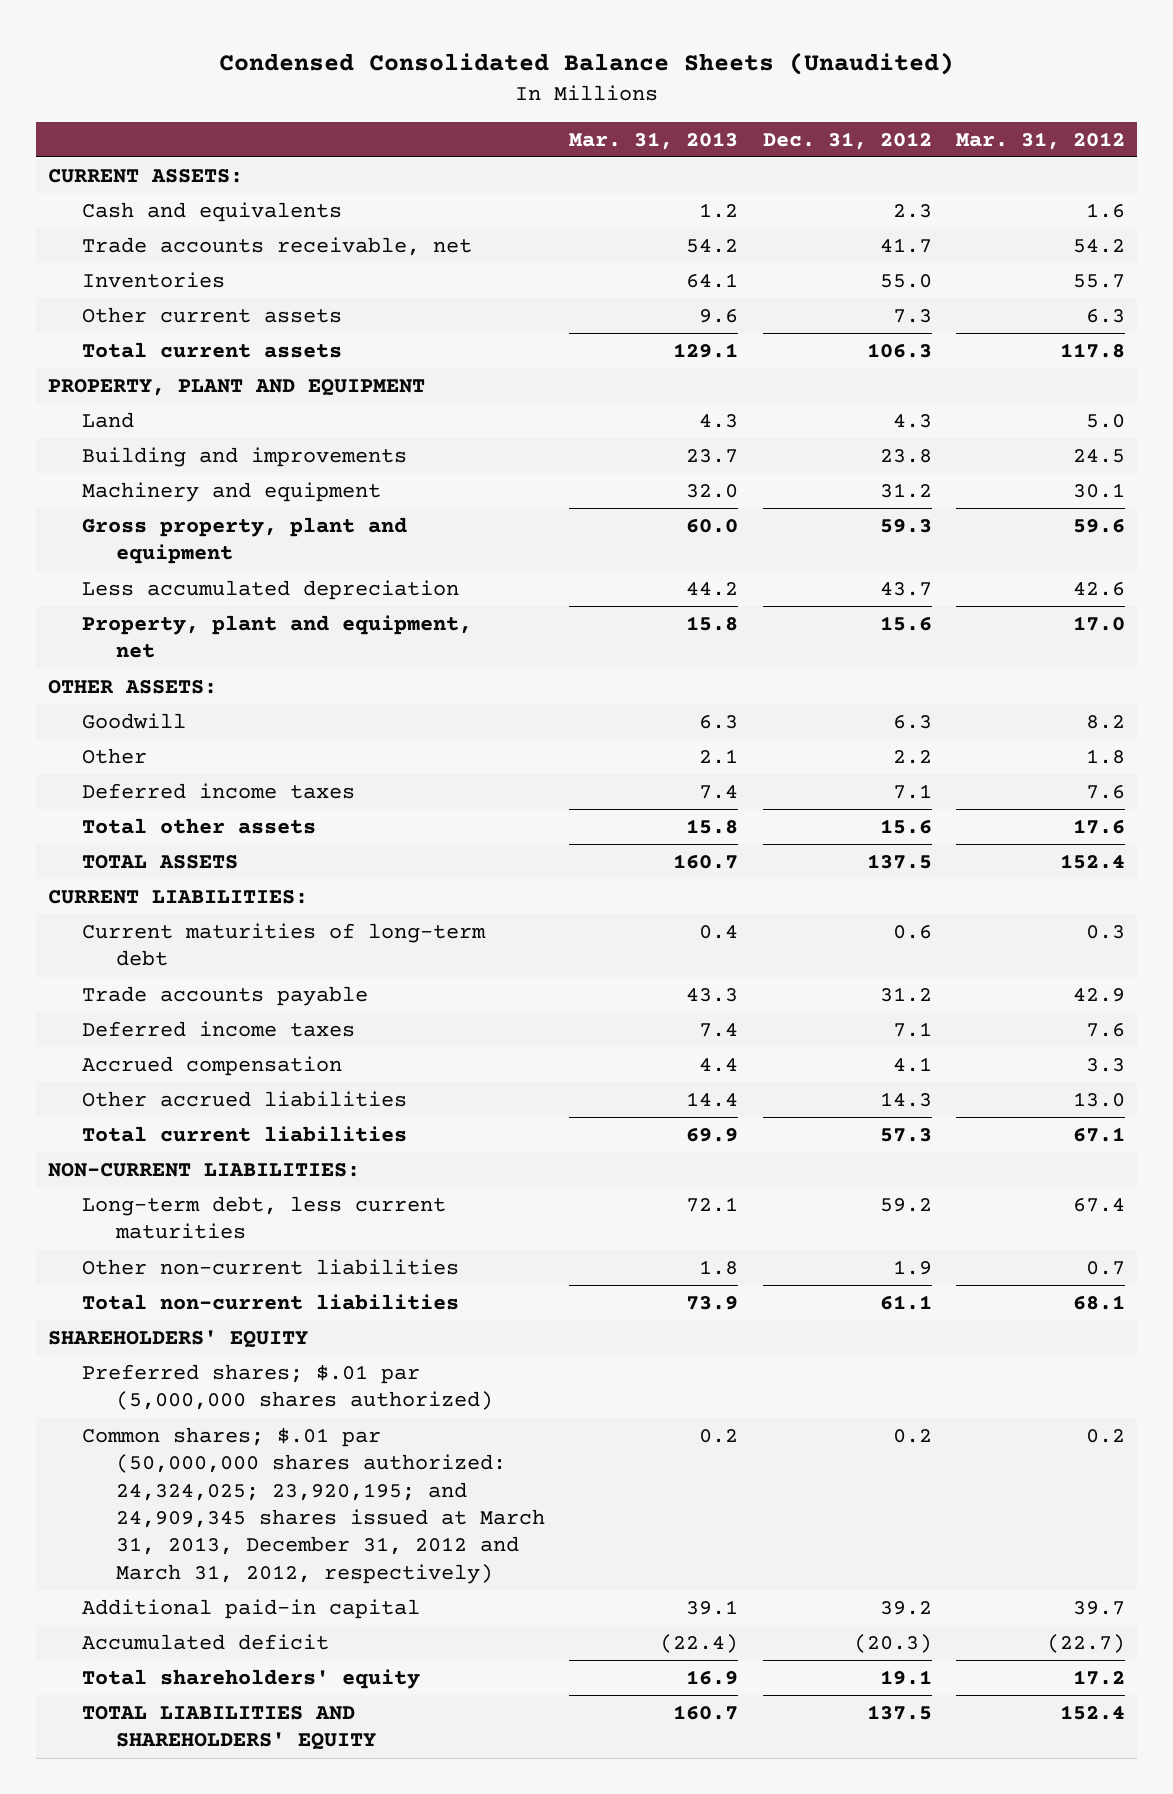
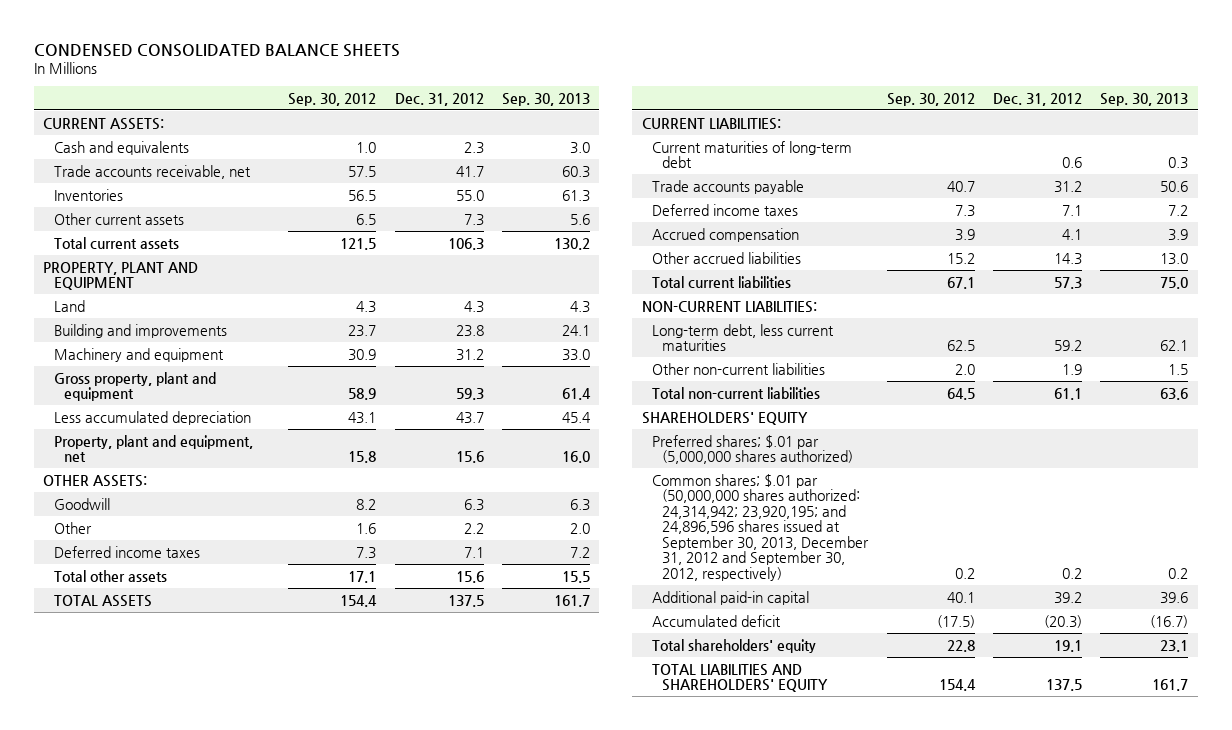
- Condensed Consolidated Balance Sheets (Unaudited)
+ CONDENSED CONSOLIDATED BALANCE SHEETS
- | Mar. 31, 2013 | Dec. 31, 2012 | Mar. 31, 2012
+ | Sep. 30, 2012 | Dec. 31, 2012 | Sep. 30, 2013
- Common shares; $.01 par (50,000,000 shares authorized: 24,324,025; 23,920,195; and 24,909,345 shares issued at March 31, 2013, December 31, 2012 and March 31, 2012, respectively) | 0.2 | 0.2 | 0.2
+ Common shares; $.01 par (50,000,000 shares authorized: 24,314,942; 23,920,195; and 24,896,596 shares issued at September 30, 2013, December 31, 2012 and September 30, 2012, respectively) | 0.2 | 0.2 | 0.2

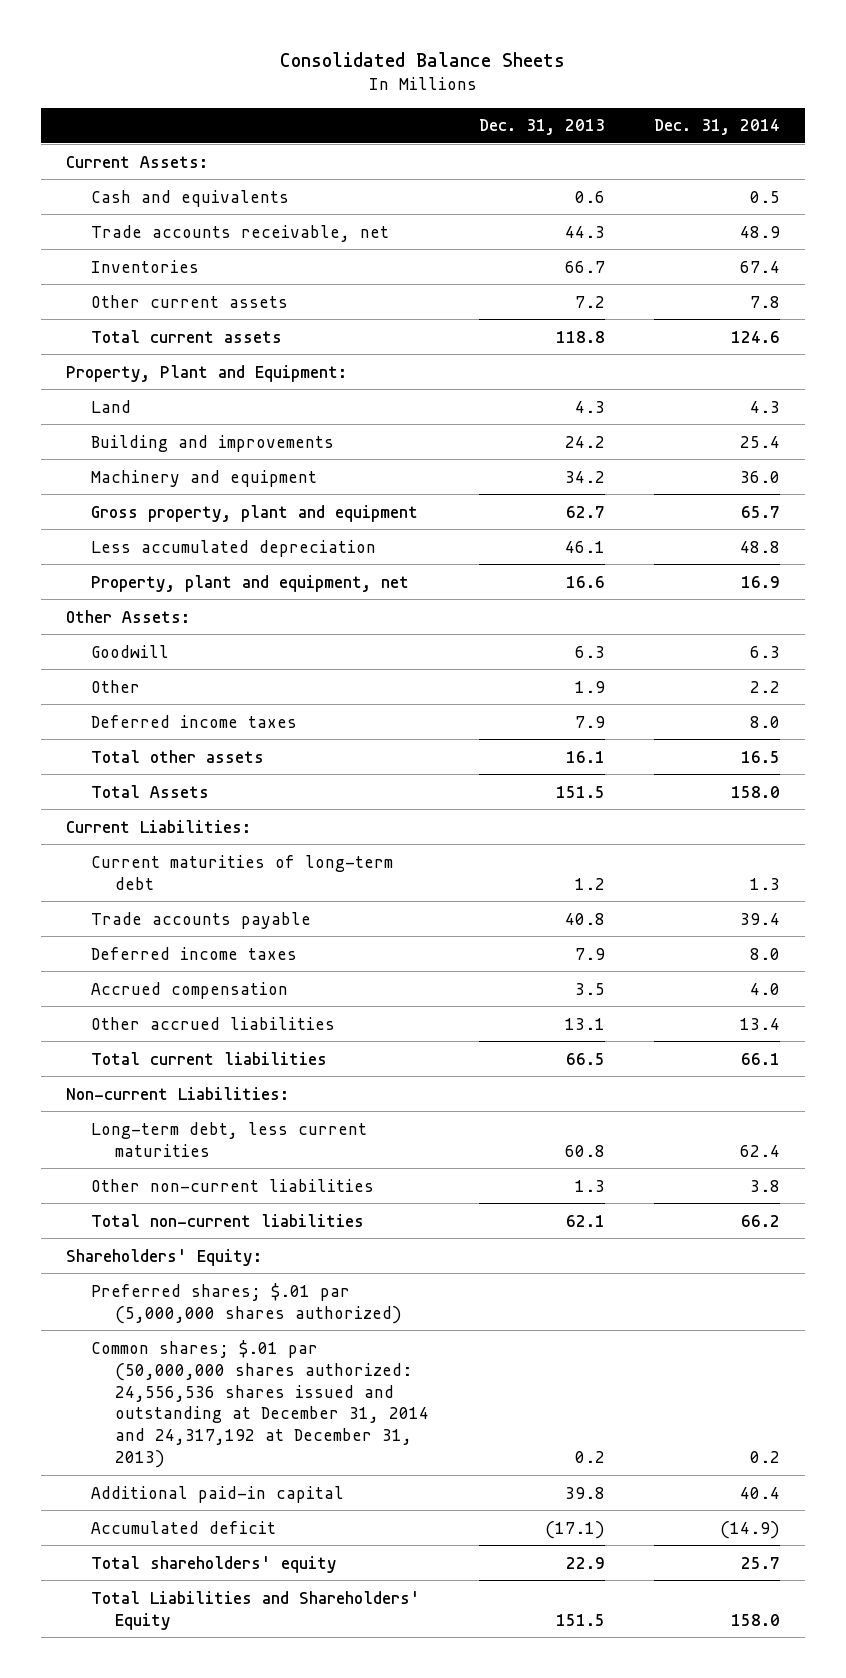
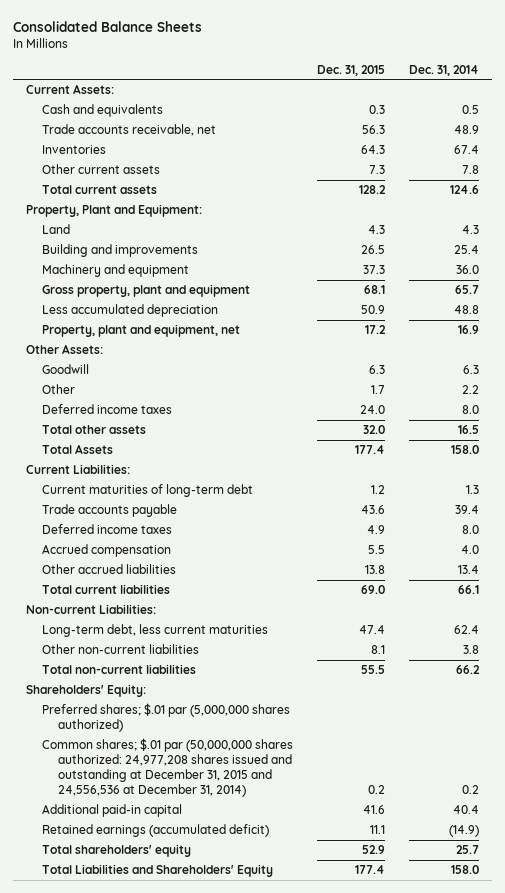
- | Dec. 31, 2013 | Dec. 31, 2014
+ | Dec. 31, 2015 | Dec. 31, 2014
- Common shares; $.01 par (50,000,000 shares authorized: 24,556,536 shares issued and outstanding at December 31, 2014 and 24,317,192 at December 31, 2013) | 0.2 | 0.2
+ Common shares; $.01 par (50,000,000 shares authorized: 24,977,208 shares issued and outstanding at December 31, 2015 and 24,556,536 at December 31, 2014) | 0.2 | 0.2
- Accumulated deficit | (17.1) | (14.9)
+ Retained earnings (accumulated deficit) | 11.1 | (14.9)

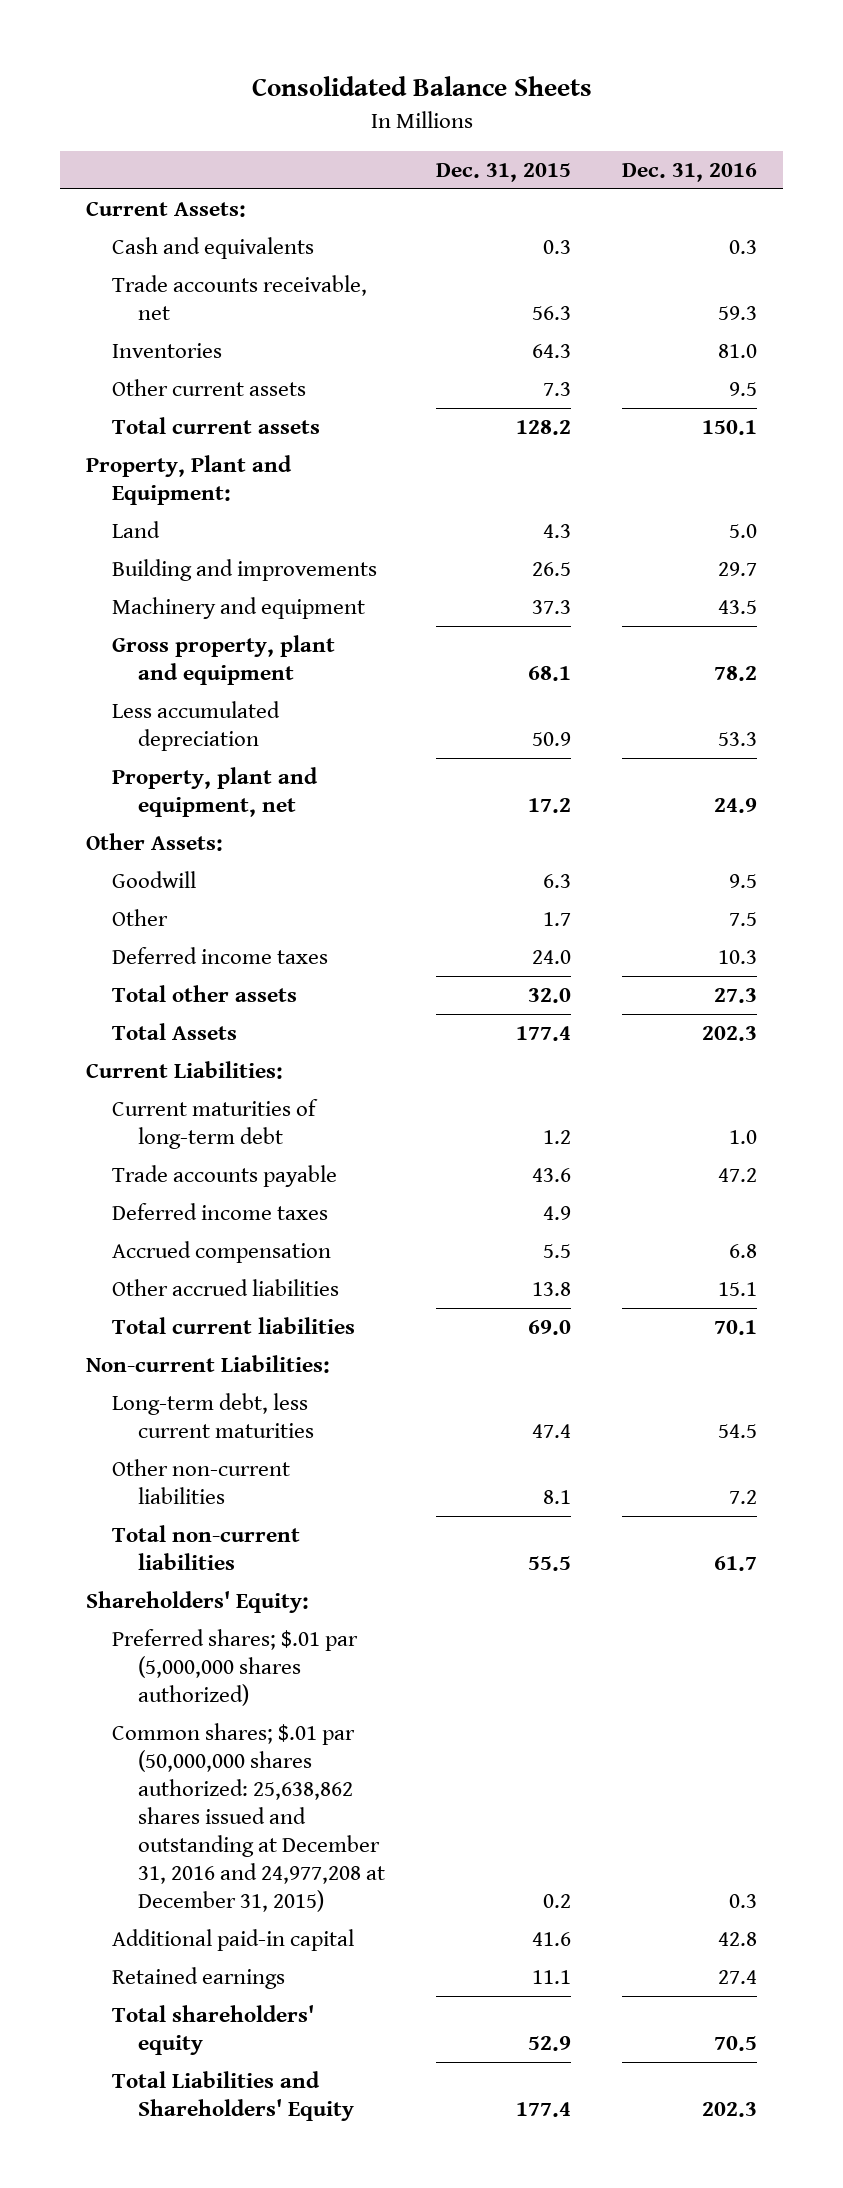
- | Dec. 31, 2015 | Dec. 31, 2014
+ | Dec. 31, 2015 | Dec. 31, 2016
- Common shares; $.01 par (50,000,000 shares authorized: 24,977,208 shares issued and outstanding at December 31, 2015 and 24,556,536 at December 31, 2014) | 0.2 | 0.2
+ Common shares; $.01 par (50,000,000 shares authorized: 25,638,862 shares issued and outstanding at December 31, 2016 and 24,977,208 at December 31, 2015) | 0.2 | 0.3
- Retained earnings (accumulated deficit) | 11.1 | (14.9)
+ Retained earnings | 11.1 | 27.4

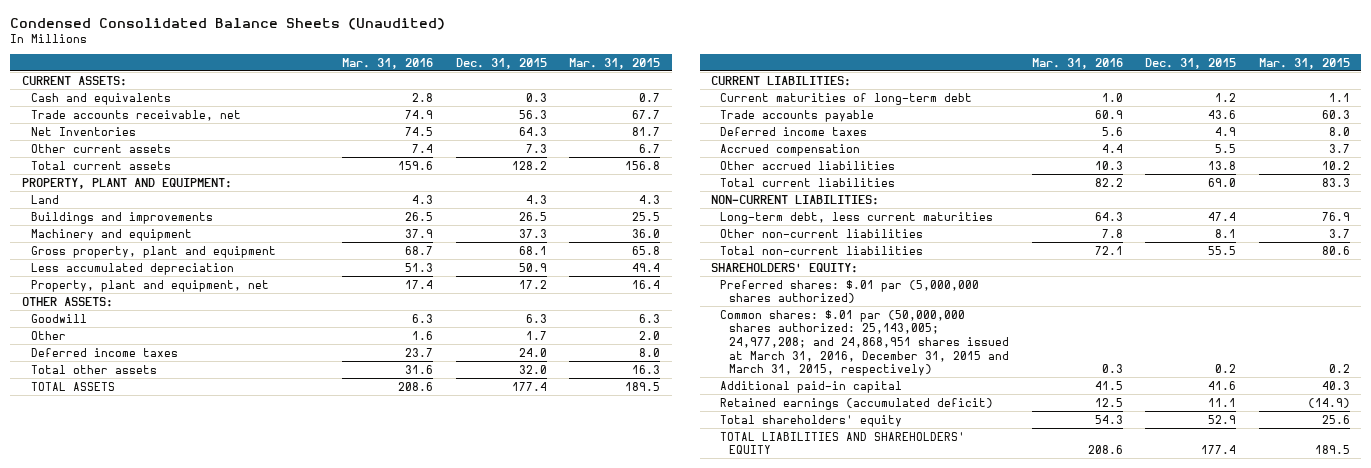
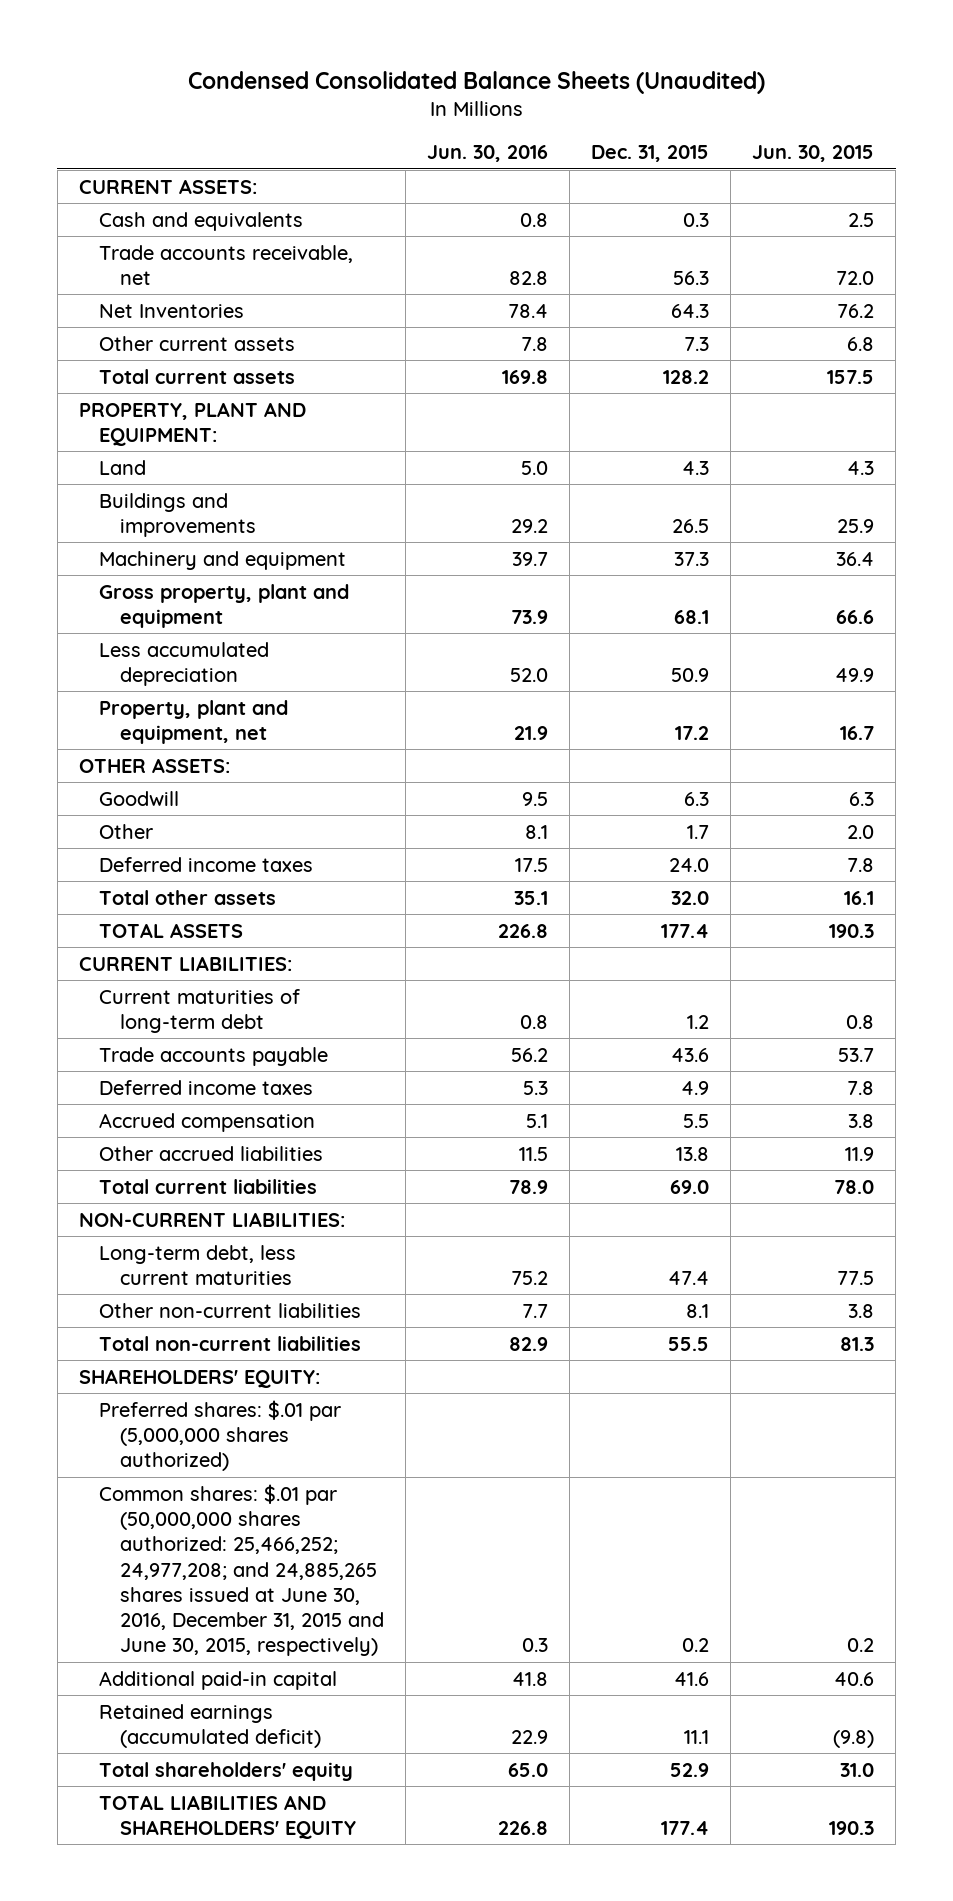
- | Mar. 31, 2016 | Dec. 31, 2015 | Mar. 31, 2015
+ | Jun. 30, 2016 | Dec. 31, 2015 | Jun. 30, 2015
- Common shares: $.01 par (50,000,000 shares authorized: 25,143,005; 24,977,208; and 24,868,951 shares issued at March 31, 2016, December 31, 2015 and March 31, 2015, respectively) | 0.3 | 0.2 | 0.2
+ Common shares: $.01 par (50,000,000 shares authorized: 25,466,252; 24,977,208; and 24,885,265 shares issued at June 30, 2016, December 31, 2015 and June 30, 2015, respectively) | 0.3 | 0.2 | 0.2

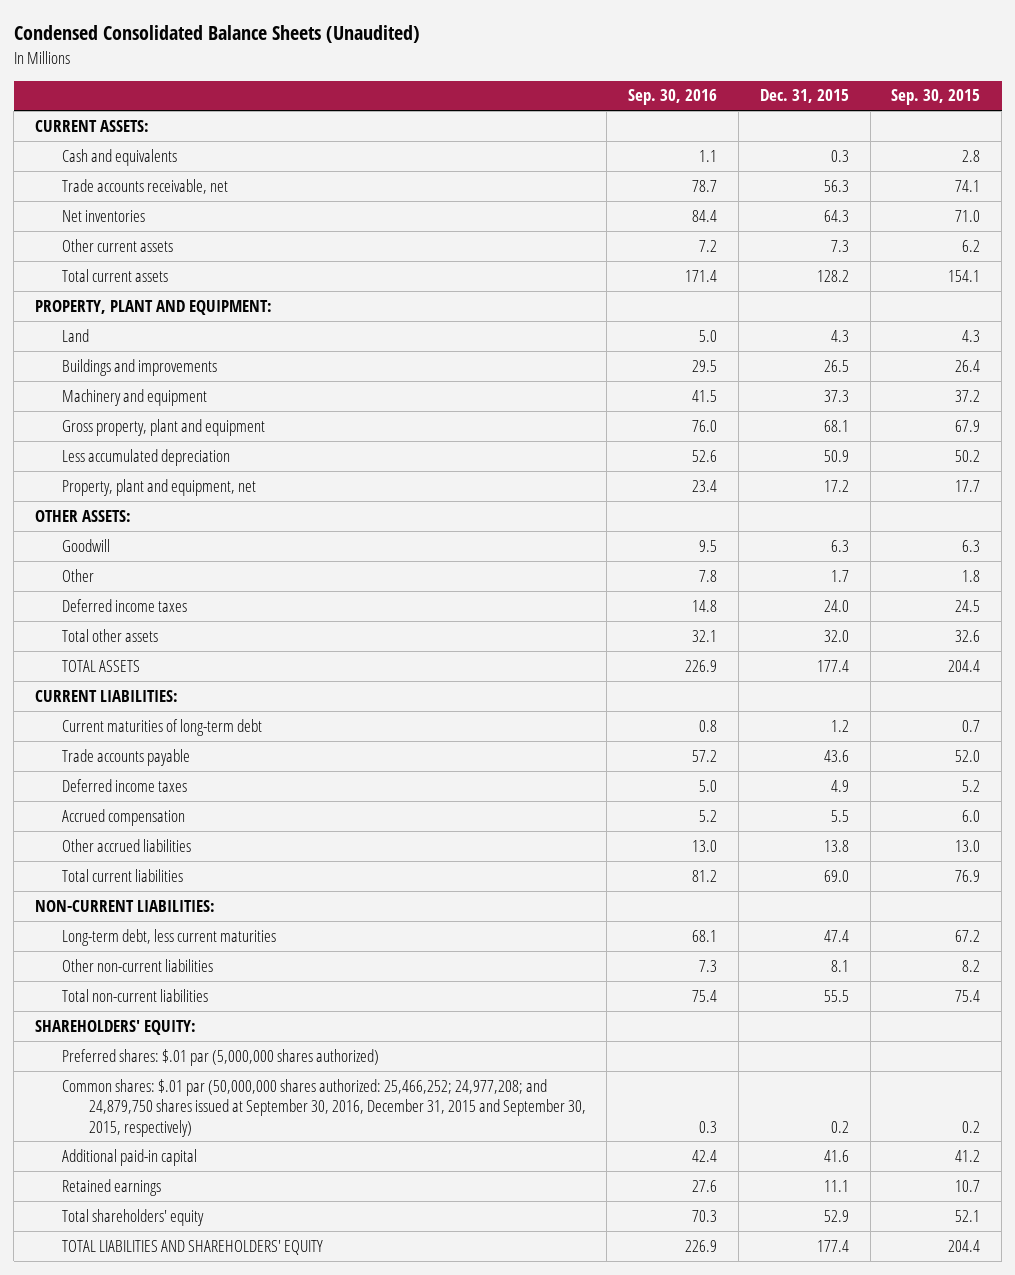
- | Jun. 30, 2016 | Dec. 31, 2015 | Jun. 30, 2015
+ | Sep. 30, 2016 | Dec. 31, 2015 | Sep. 30, 2015
- Net Inventories | 78.4 | 64.3 | 76.2
+ Net inventories | 84.4 | 64.3 | 71.0
- Common shares: $.01 par (50,000,000 shares authorized: 25,466,252; 24,977,208; and 24,885,265 shares issued at June 30, 2016, December 31, 2015 and June 30, 2015, respectively) | 0.3 | 0.2 | 0.2
+ Common shares: $.01 par (50,000,000 shares authorized: 25,466,252; 24,977,208; and 24,879,750 shares issued at September 30, 2016, December 31, 2015 and September 30, 2015, respectively) | 0.3 | 0.2 | 0.2
- Retained earnings (accumulated deficit) | 22.9 | 11.1 | (9.8)
+ Retained earnings | 27.6 | 11.1 | 10.7

